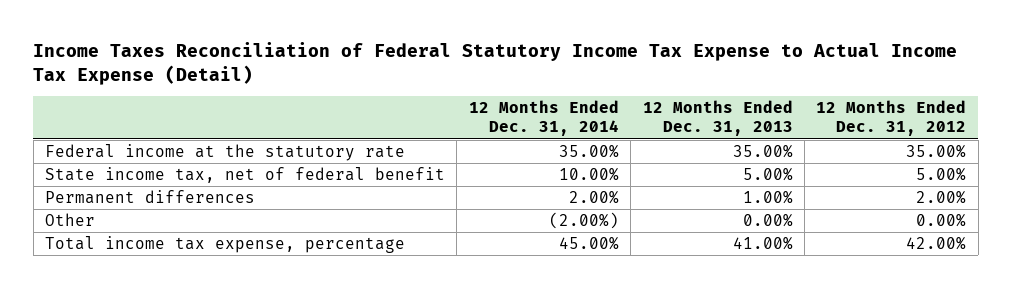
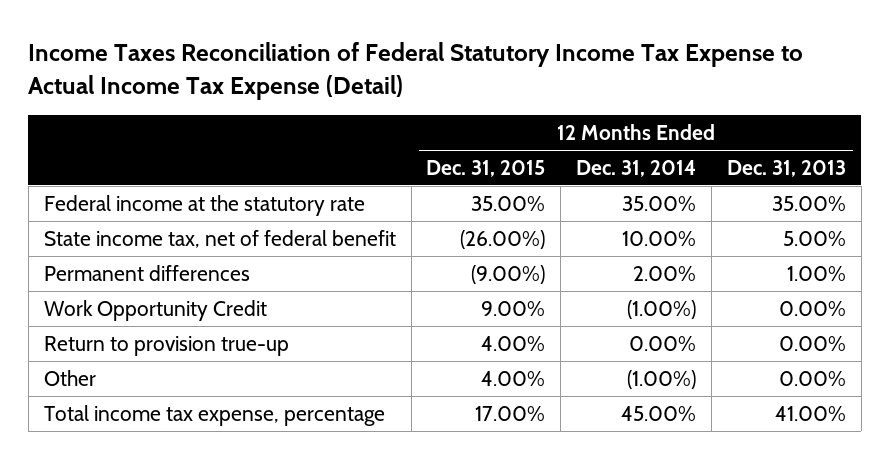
- | 12 Months Ended Dec. 31, 2014 | 12 Months Ended Dec. 31, 2013 | 12 Months Ended Dec. 31, 2012
+ | 12 Months Ended Dec. 31, 2015 | 12 Months Ended Dec. 31, 2014 | 12 Months Ended Dec. 31, 2013
- Other | (2.00%) | 0.00% | 0.00%
+ Work Opportunity Credit | 9.00% | (1.00%) | 0.00%
+ Return to provision true-up | 4.00% | 0.00% | 0.00%
+ Other | 4.00% | (1.00%) | 0.00%

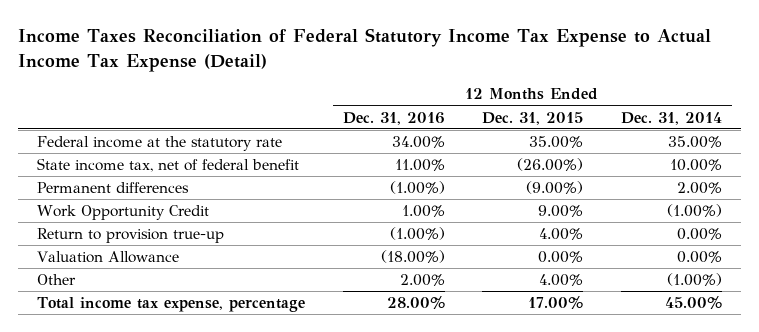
- | 12 Months Ended Dec. 31, 2015 | 12 Months Ended Dec. 31, 2014 | 12 Months Ended Dec. 31, 2013
+ | 12 Months Ended Dec. 31, 2016 | 12 Months Ended Dec. 31, 2015 | 12 Months Ended Dec. 31, 2014
+ Valuation Allowance | (18.00%) | 0.00% | 0.00%

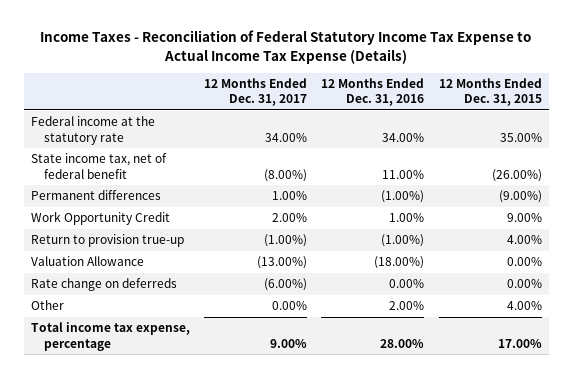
- Income Taxes Reconciliation of Federal Statutory Income Tax Expense to Actual Income Tax Expense (Detail)
+ Income Taxes - Reconciliation of Federal Statutory Income Tax Expense to Actual Income Tax Expense (Details)
- | 12 Months Ended Dec. 31, 2016 | 12 Months Ended Dec. 31, 2015 | 12 Months Ended Dec. 31, 2014
+ | 12 Months Ended Dec. 31, 2017 | 12 Months Ended Dec. 31, 2016 | 12 Months Ended Dec. 31, 2015
+ Rate change on deferreds | (6.00%) | 0.00% | 0.00%

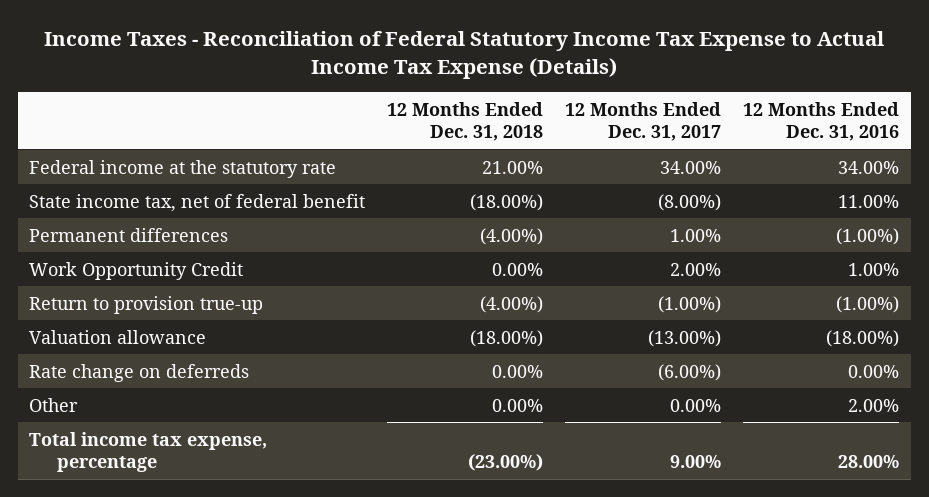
- | 12 Months Ended Dec. 31, 2017 | 12 Months Ended Dec. 31, 2016 | 12 Months Ended Dec. 31, 2015
+ | 12 Months Ended Dec. 31, 2018 | 12 Months Ended Dec. 31, 2017 | 12 Months Ended Dec. 31, 2016
- Valuation Allowance | (13.00%) | (18.00%) | 0.00%
+ Valuation allowance | (18.00%) | (13.00%) | (18.00%)

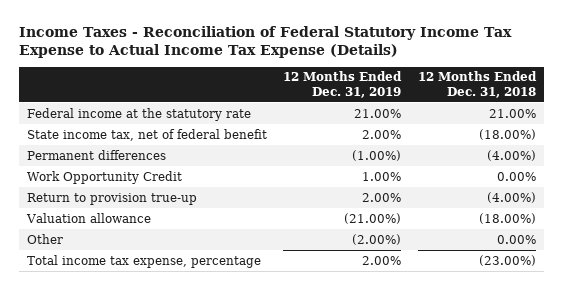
- | 12 Months Ended Dec. 31, 2018 | 12 Months Ended Dec. 31, 2017 | 12 Months Ended Dec. 31, 2016
+ | 12 Months Ended Dec. 31, 2019 | 12 Months Ended Dec. 31, 2018
- Rate change on deferreds | 0.00% | (6.00%) | 0.00%

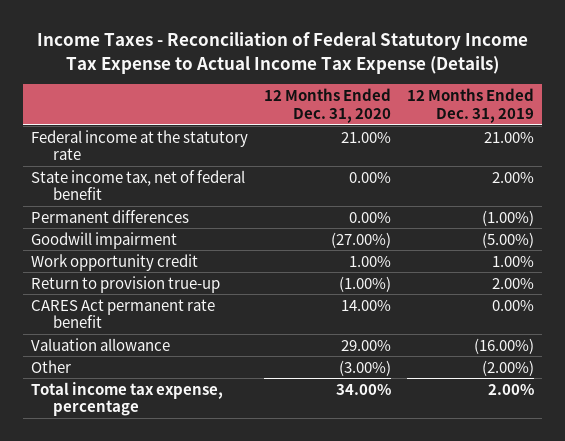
- | 12 Months Ended Dec. 31, 2019 | 12 Months Ended Dec. 31, 2018
+ | 12 Months Ended Dec. 31, 2020 | 12 Months Ended Dec. 31, 2019
- Work Opportunity Credit | 1.00% | 0.00%
+ Goodwill impairment | (27.00%) | (5.00%)
+ Work opportunity credit | 1.00% | 1.00%
- Valuation allowance | (21.00%) | (18.00%)
+ CARES Act permanent rate benefit | 14.00% | 0.00%
+ Valuation allowance | 29.00% | (16.00%)

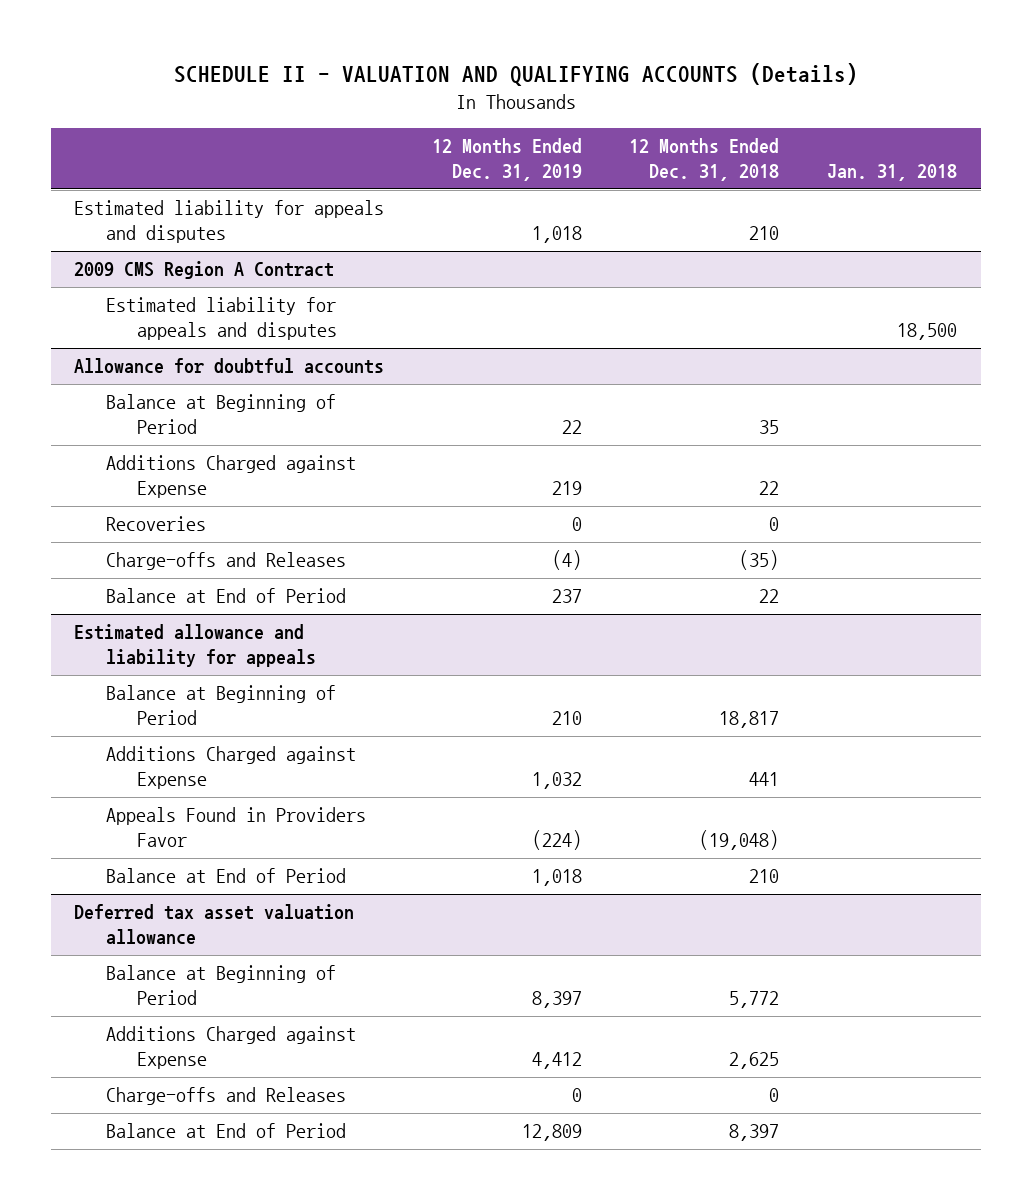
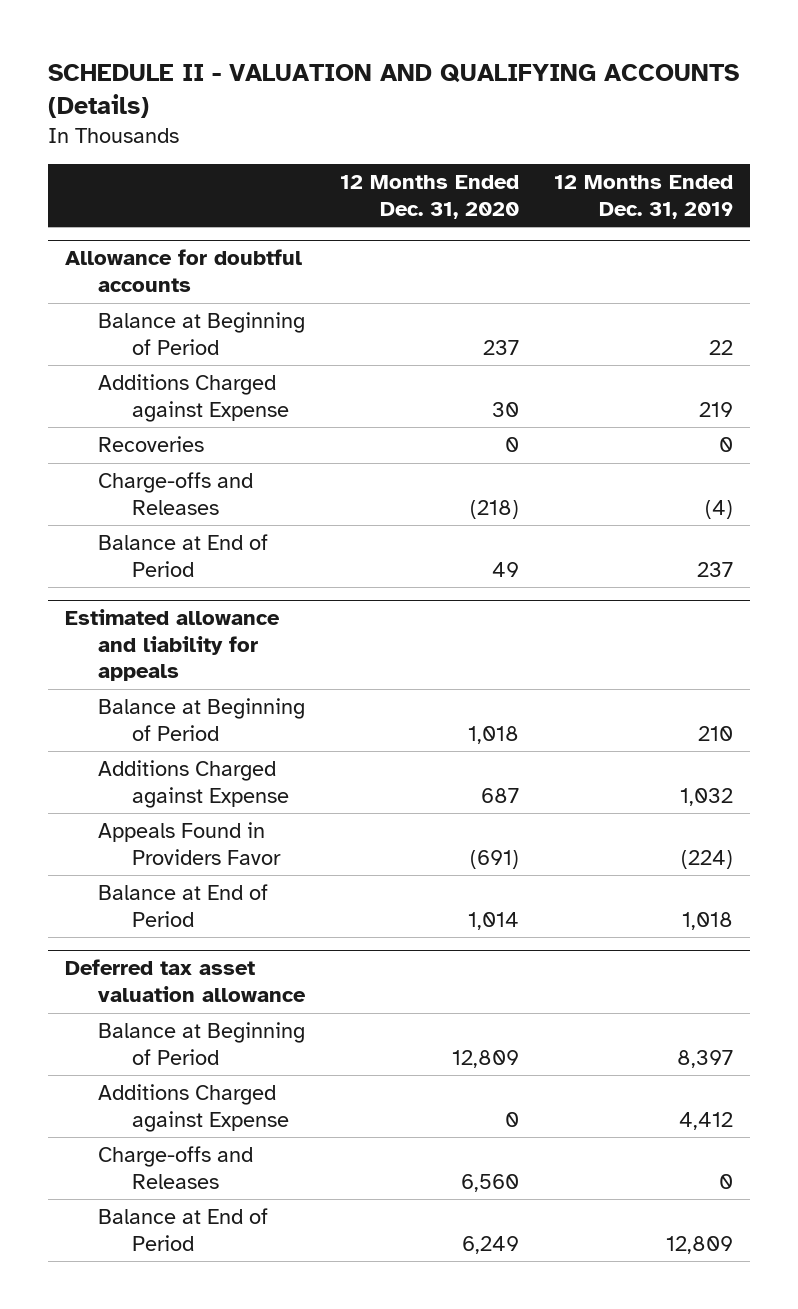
- | 12 Months Ended Dec. 31, 2019 | 12 Months Ended Dec. 31, 2018 | Jan. 31, 2018
+ | 12 Months Ended Dec. 31, 2020 | 12 Months Ended Dec. 31, 2019
- Estimated liability for appeals and disputes | 1,018 | 210 |
- 2009 CMS Region A Contract
- Estimated liability for appeals and disputes | | | 18,500

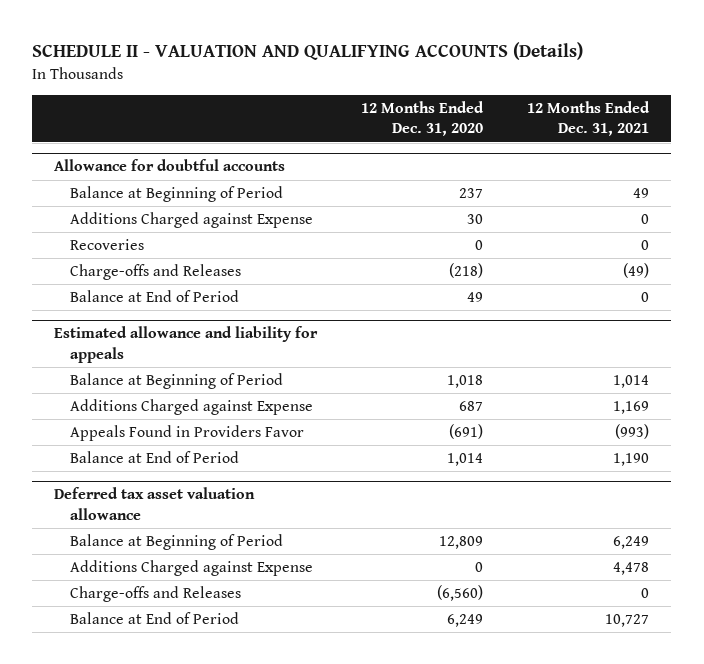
- | 12 Months Ended Dec. 31, 2020 | 12 Months Ended Dec. 31, 2019
+ | 12 Months Ended Dec. 31, 2020 | 12 Months Ended Dec. 31, 2021
@ Deferred tax asset valuation allowance
- Charge-offs and Releases | 6,560 | 0
+ Charge-offs and Releases | (6,560) | 0

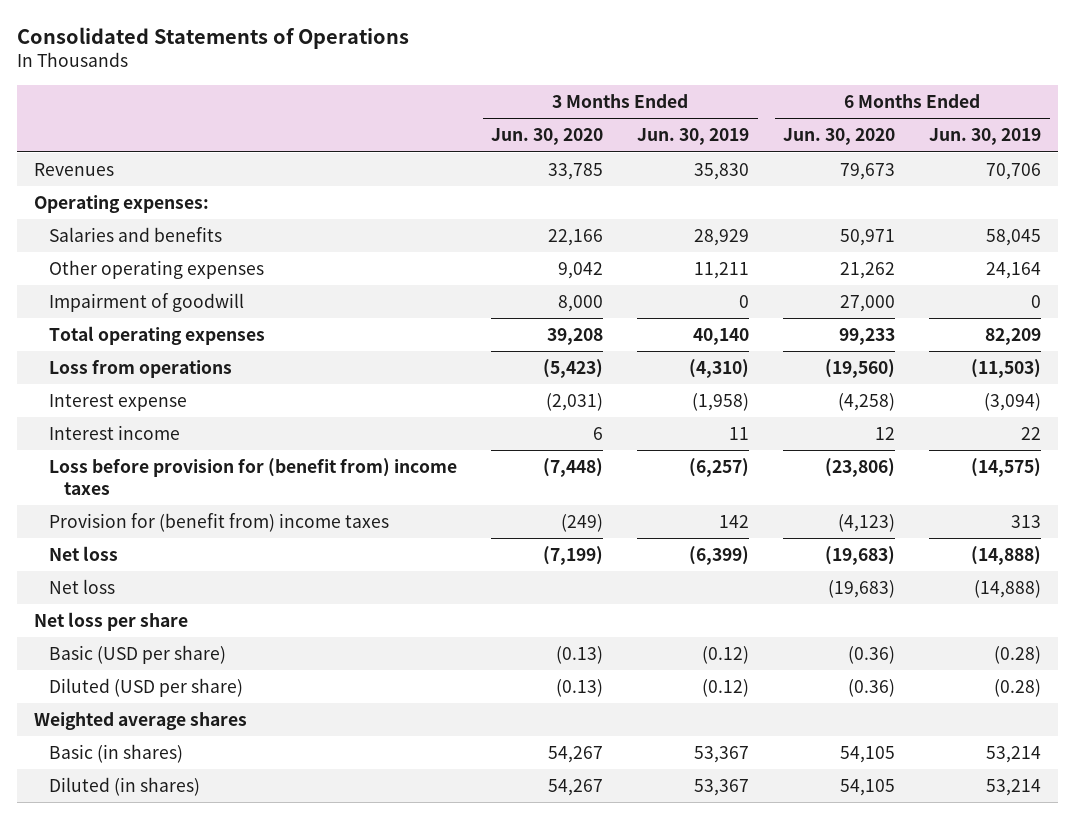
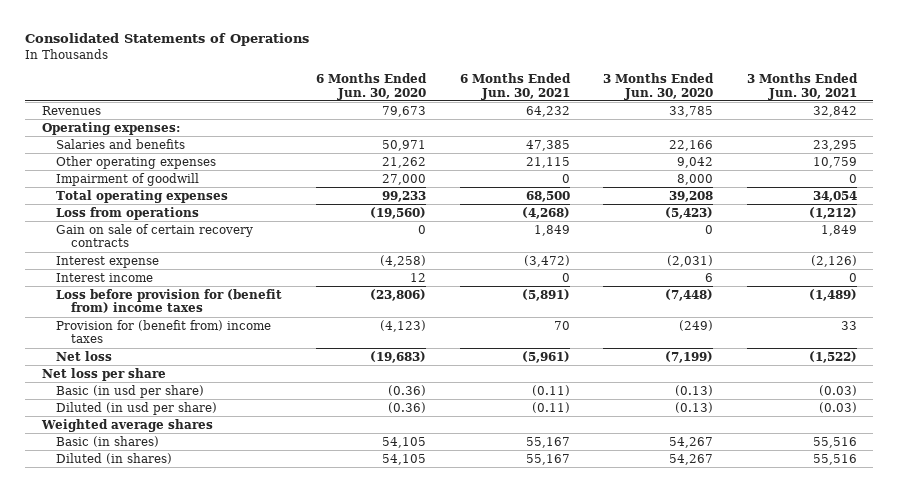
- | 3 Months Ended Jun. 30, 2020 | 3 Months Ended Jun. 30, 2019 | 6 Months Ended Jun. 30, 2020 | 6 Months Ended Jun. 30, 2019
+ | 6 Months Ended Jun. 30, 2020 | 6 Months Ended Jun. 30, 2021 | 3 Months Ended Jun. 30, 2020 | 3 Months Ended Jun. 30, 2021
+ Gain on sale of certain recovery contracts | 0 | 1,849 | 0 | 1,849
- Net loss | | | (19,683) | (14,888)
- Basic (USD per share) | (0.13) | (0.12) | (0.36) | (0.28)
- Diluted (USD per share) | (0.13) | (0.12) | (0.36) | (0.28)
+ Basic (in usd per share) | (0.36) | (0.11) | (0.13) | (0.03)
+ Diluted (in usd per share) | (0.36) | (0.11) | (0.13) | (0.03)

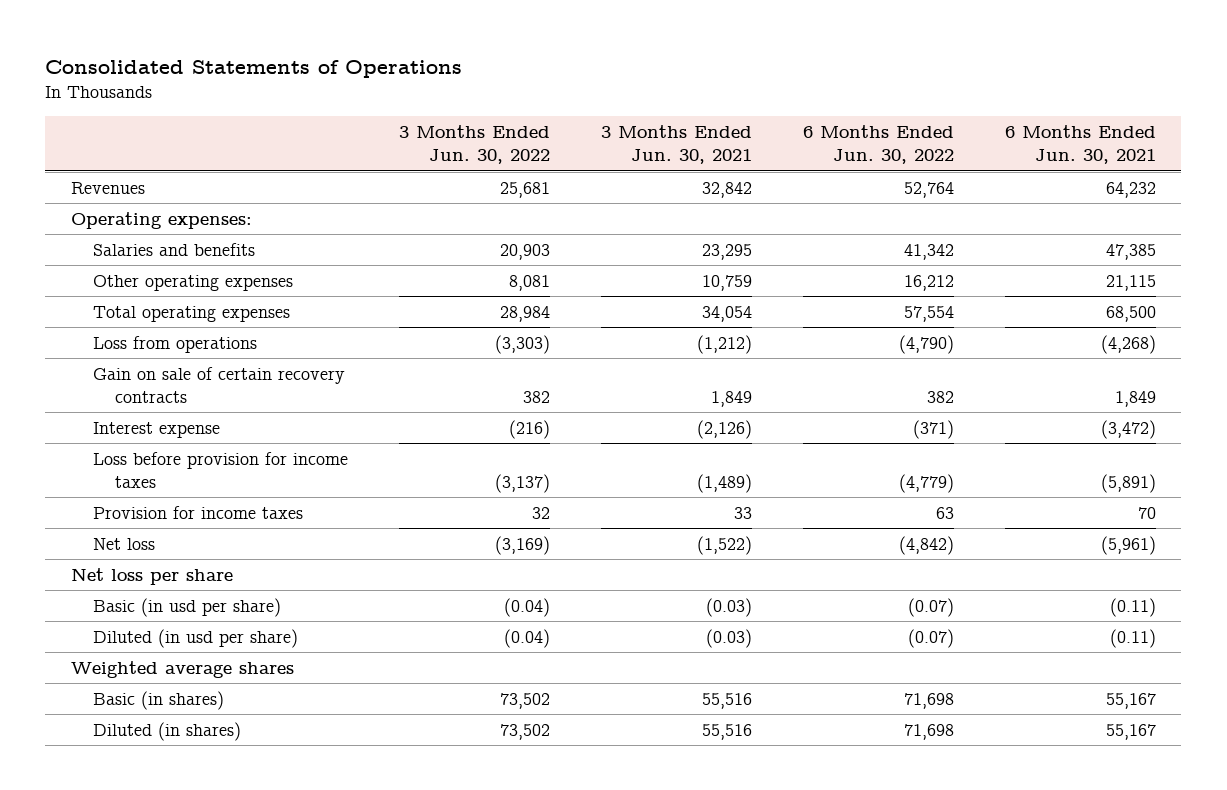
- | 6 Months Ended Jun. 30, 2020 | 6 Months Ended Jun. 30, 2021 | 3 Months Ended Jun. 30, 2020 | 3 Months Ended Jun. 30, 2021
+ | 3 Months Ended Jun. 30, 2022 | 3 Months Ended Jun. 30, 2021 | 6 Months Ended Jun. 30, 2022 | 6 Months Ended Jun. 30, 2021
- Impairment of goodwill | 27,000 | 0 | 8,000 | 0
- Interest income | 12 | 0 | 6 | 0
- Loss before provision for (benefit from) income taxes | (23,806) | (5,891) | (7,448) | (1,489)
- Provision for (benefit from) income taxes | (4,123) | 70 | (249) | 33
+ Loss before provision for income taxes | (3,137) | (1,489) | (4,779) | (5,891)
+ Provision for income taxes | 32 | 33 | 63 | 70

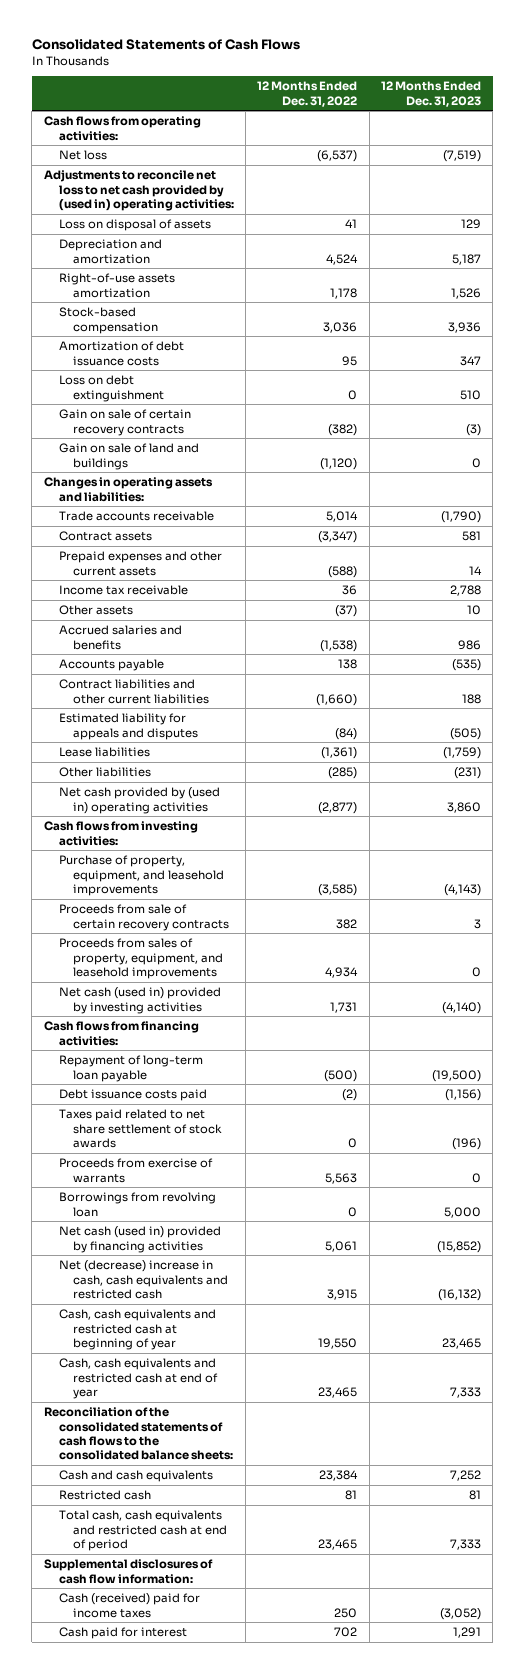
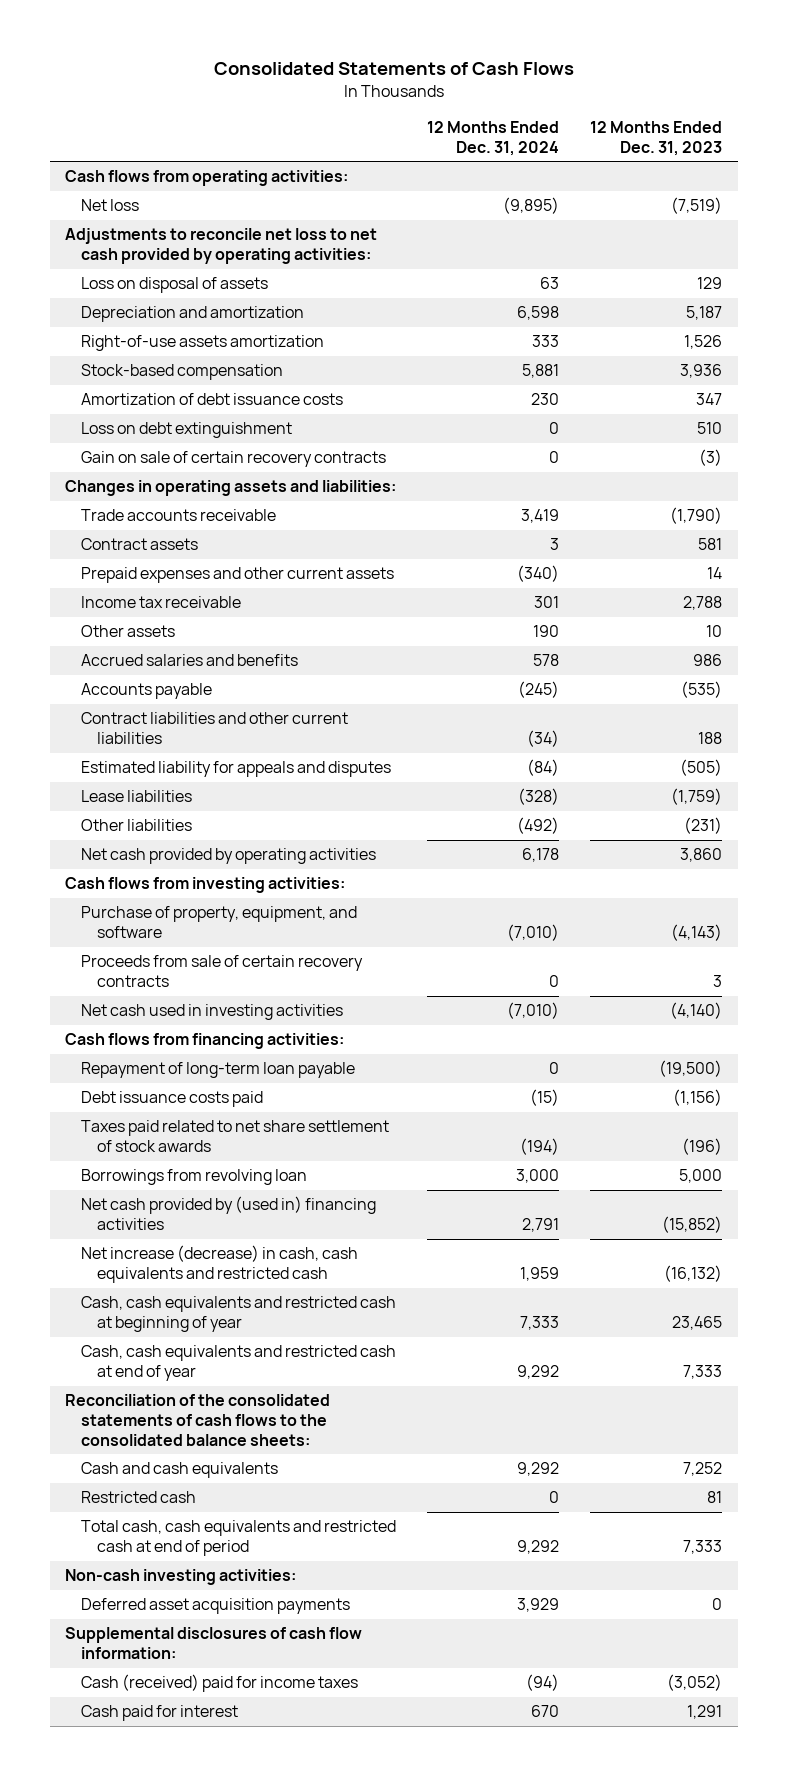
- | 12 Months Ended Dec. 31, 2022 | 12 Months Ended Dec. 31, 2023
+ | 12 Months Ended Dec. 31, 2024 | 12 Months Ended Dec. 31, 2023
- Adjustments to reconcile net loss to net cash provided by (used in) operating activities:
+ Adjustments to reconcile net loss to net cash provided by operating activities:
- Gain on sale of land and buildings | (1,120) | 0
- Net cash provided by (used in) operating activities | (2,877) | 3,860
+ Net cash provided by operating activities | 6,178 | 3,860
- Purchase of property, equipment, and leasehold improvements | (3,585) | (4,143)
+ Purchase of property, equipment, and software | (7,010) | (4,143)
- Proceeds from sales of property, equipment, and leasehold improvements | 4,934 | 0
- Net cash (used in) provided by investing activities | 1,731 | (4,140)
+ Net cash used in investing activities | (7,010) | (4,140)
- Proceeds from exercise of warrants | 5,563 | 0
- Net cash (used in) provided by financing activities | 5,061 | (15,852)
- Net (decrease) increase in cash, cash equivalents and restricted cash | 3,915 | (16,132)
+ Net cash provided by (used in) financing activities | 2,791 | (15,852)
+ Net increase (decrease) in cash, cash equivalents and restricted cash | 1,959 | (16,132)
+ Non-cash investing activities:
+ Deferred asset acquisition payments | 3,929 | 0

